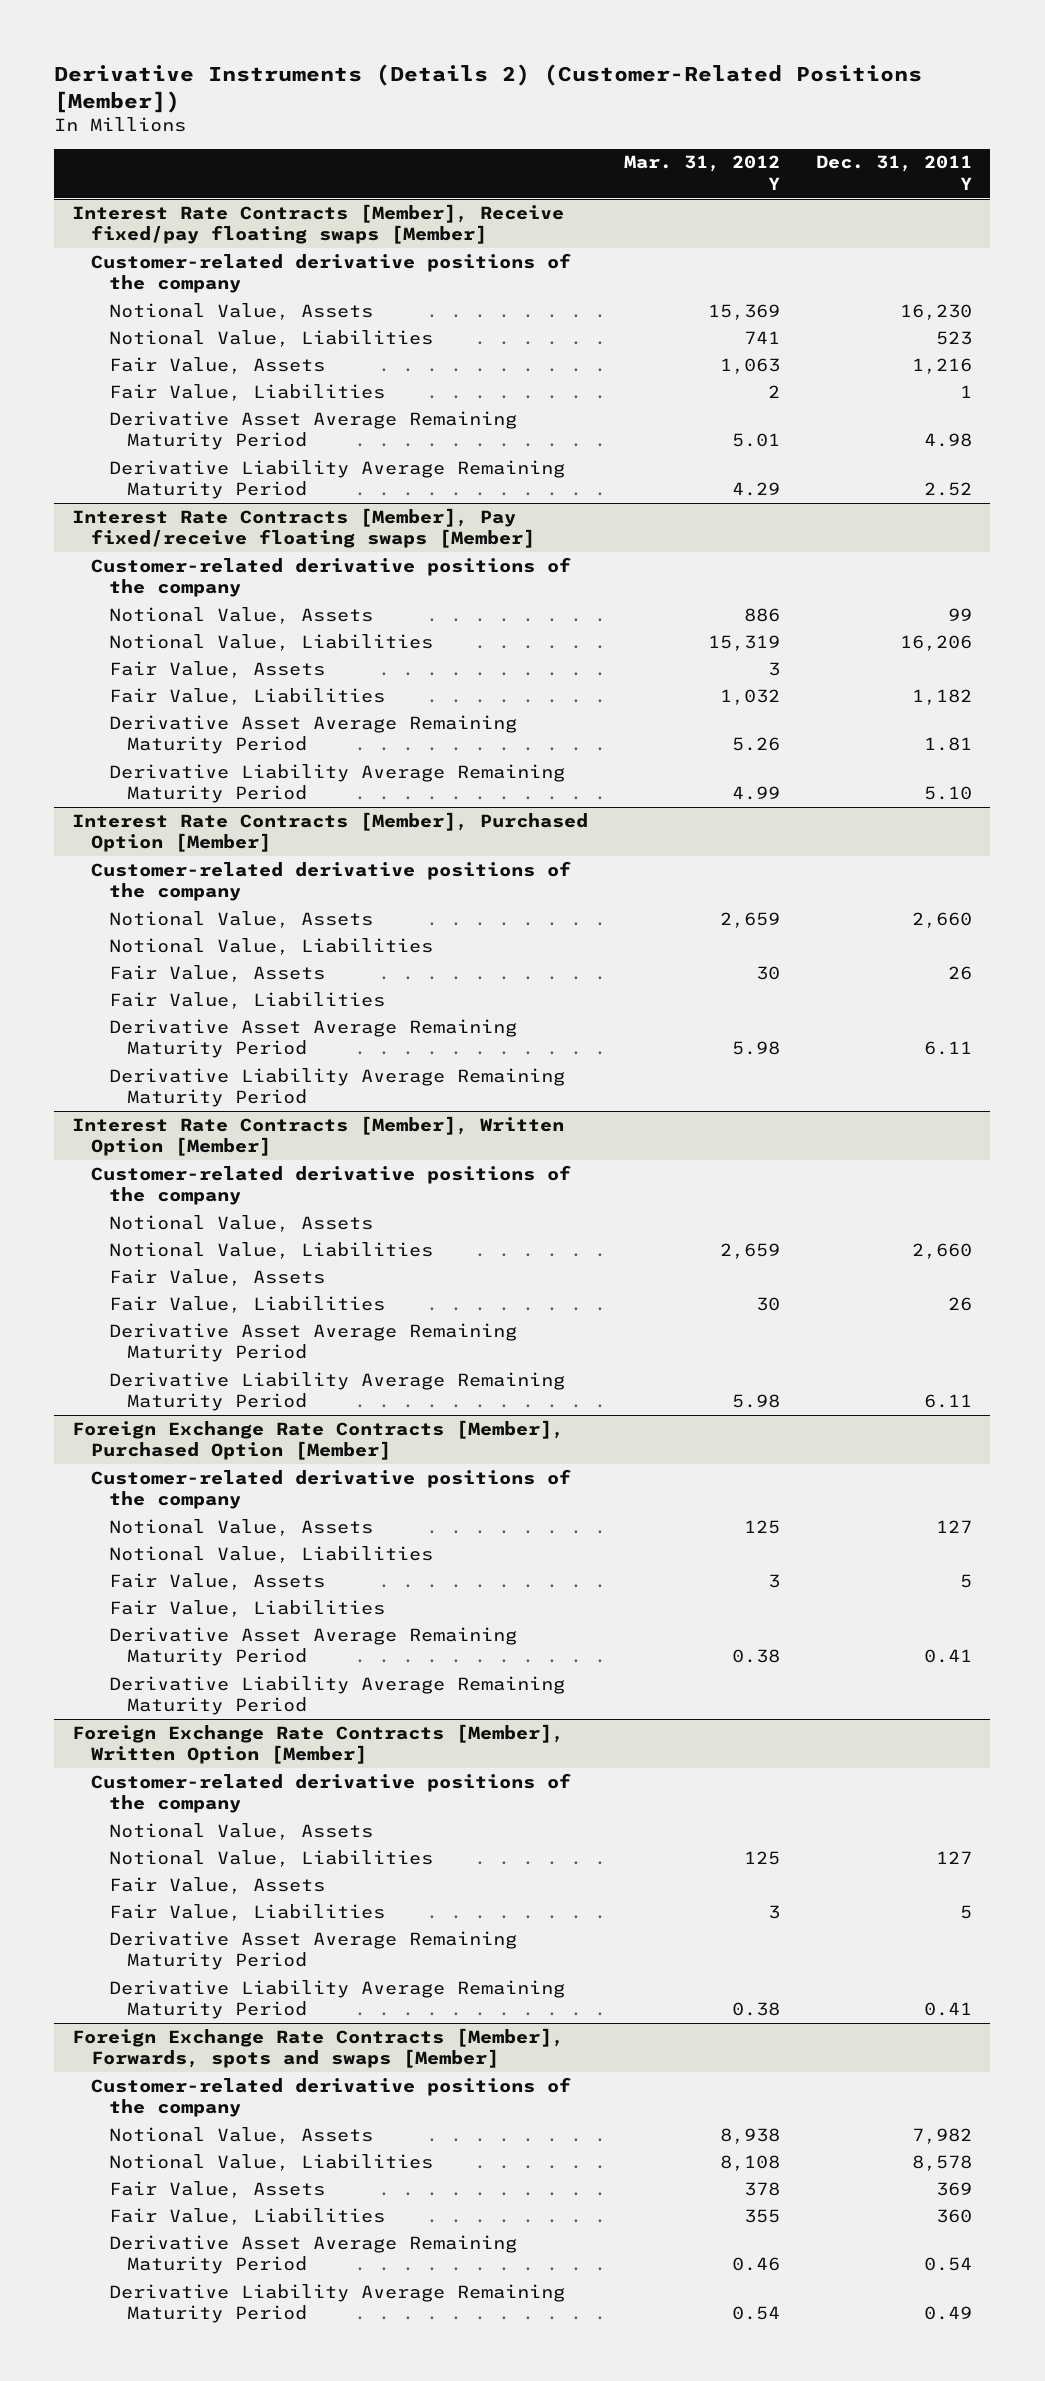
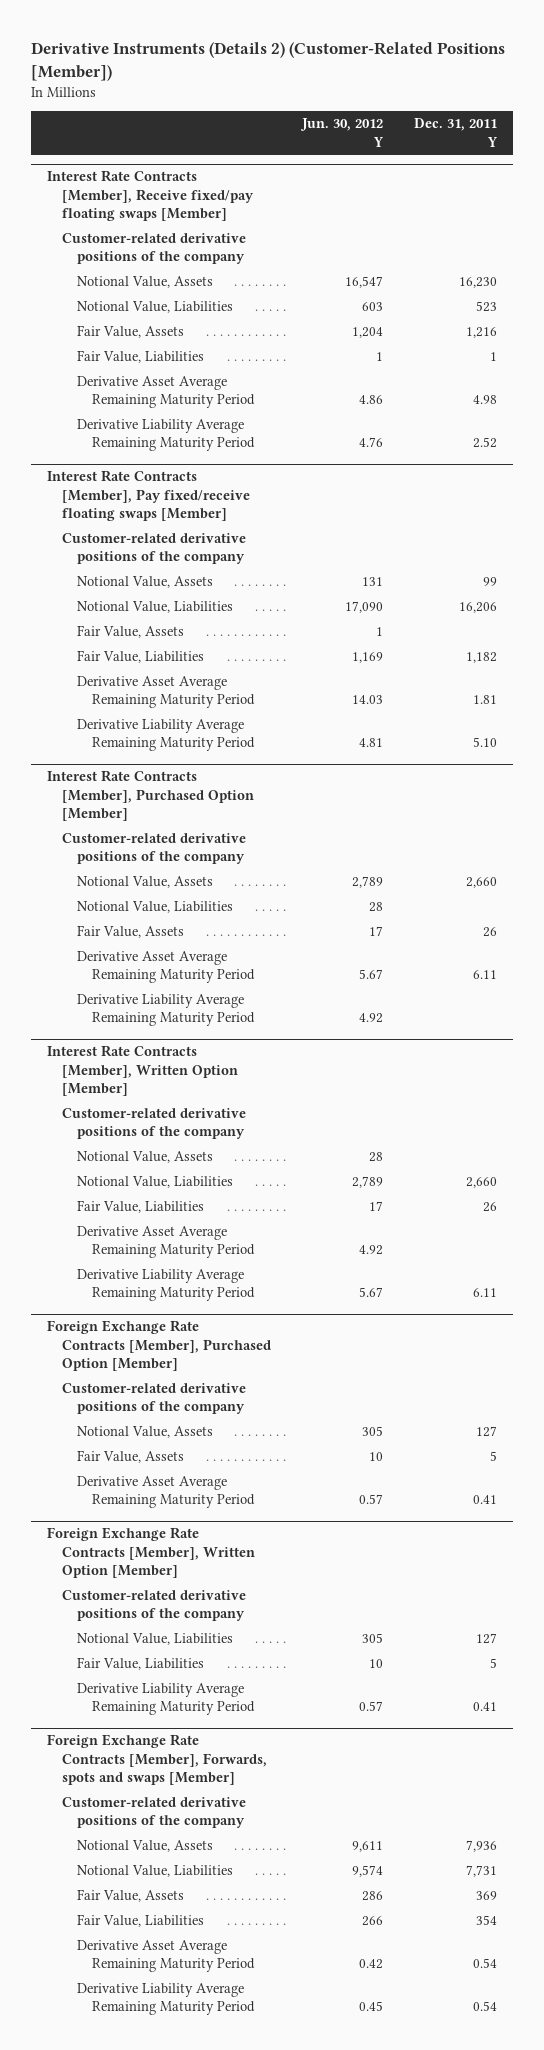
- | Mar. 31, 2012 Y | Dec. 31, 2011 Y
+ | Jun. 30, 2012 Y | Dec. 31, 2011 Y
@ Interest Rate Contracts [Member], Purchased Option [Member]
- Fair Value, Liabilities
@ Interest Rate Contracts [Member], Written Option [Member]
- Fair Value, Assets
@ Foreign Exchange Rate Contracts [Member], Purchased Option [Member]
- Notional Value, Liabilities
- Fair Value, Liabilities
- Derivative Liability Average Remaining Maturity Period
@ Foreign Exchange Rate Contracts [Member], Written Option [Member]
- Notional Value, Assets
- Fair Value, Assets
- Derivative Asset Average Remaining Maturity Period
@ Foreign Exchange Rate Contracts [Member], Forwards, spots and swaps [Member]
- Notional Value, Assets | 8,938 | 7,982
- Notional Value, Liabilities | 8,108 | 8,578
+ Notional Value, Assets | 9,611 | 7,936
+ Notional Value, Liabilities | 9,574 | 7,731
- Fair Value, Liabilities | 355 | 360
+ Fair Value, Liabilities | 266 | 354
- Derivative Liability Average Remaining Maturity Period | 0.54 | 0.49
+ Derivative Liability Average Remaining Maturity Period | 0.45 | 0.54

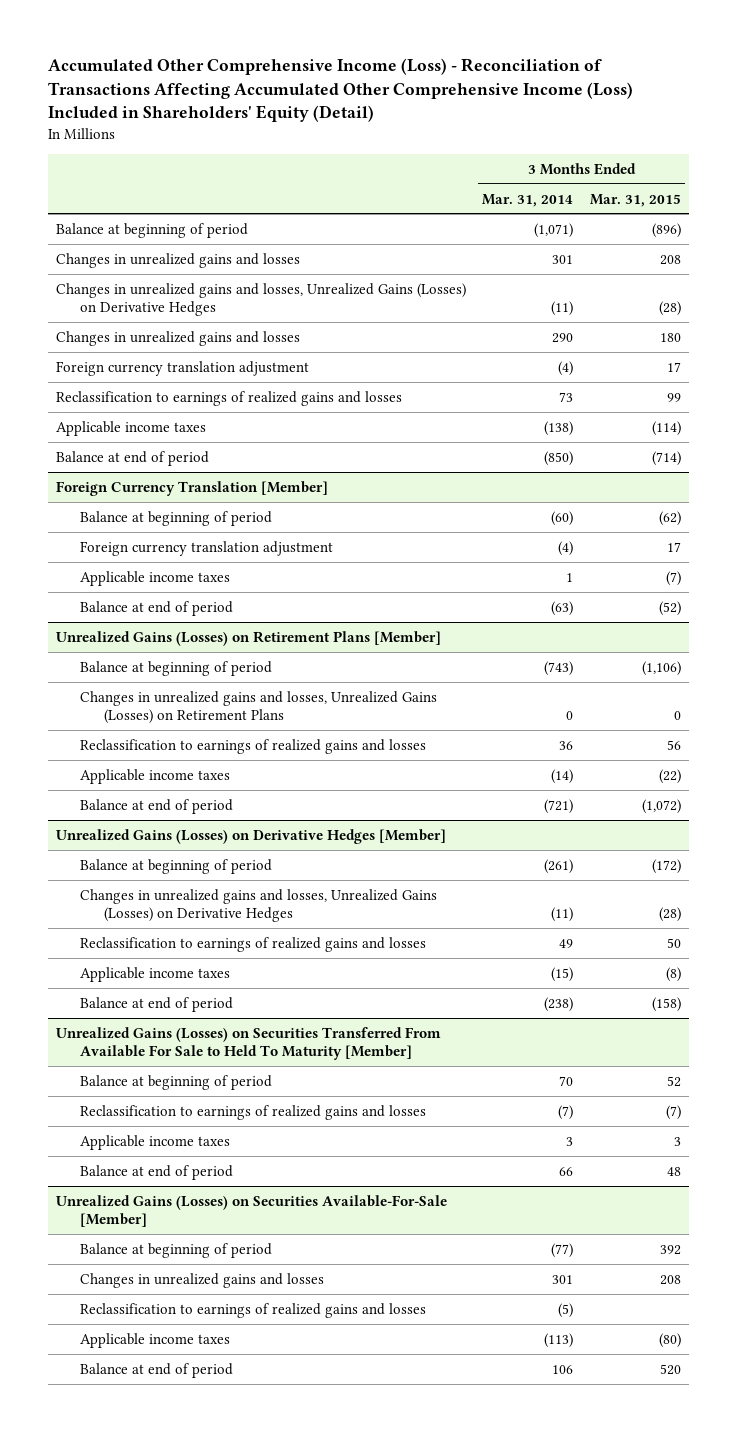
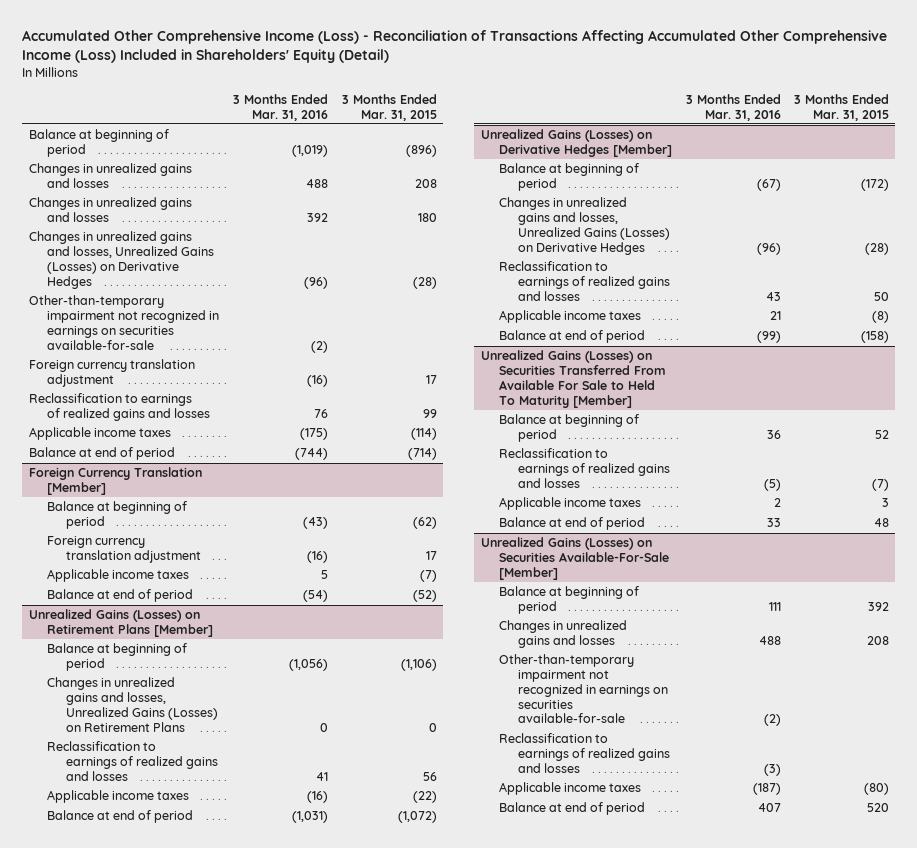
- | 3 Months Ended Mar. 31, 2014 | 3 Months Ended Mar. 31, 2015
+ | 3 Months Ended Mar. 31, 2016 | 3 Months Ended Mar. 31, 2015
moved down: Changes in unrealized gains and losses, Unrealized Gains (Losses) on Derivative Hedges | (96) | (28)
+ Other-than-temporary impairment not recognized in earnings on securities available-for-sale | (2) |
@ Unrealized Gains (Losses) on Securities Available-For-Sale [Member]
+ Other-than-temporary impairment not recognized in earnings on securities available-for-sale | (2) |

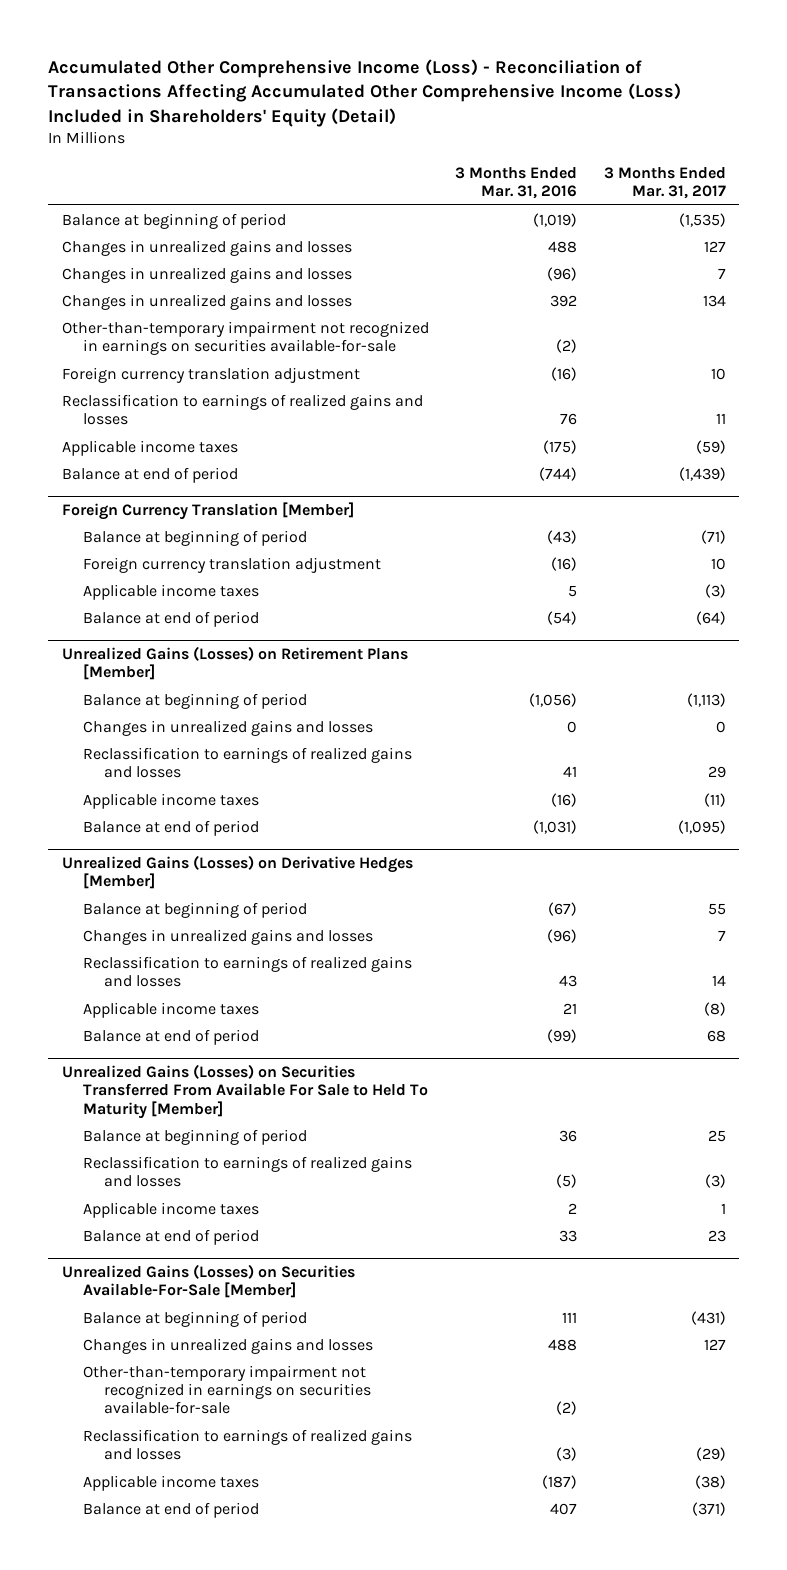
- | 3 Months Ended Mar. 31, 2016 | 3 Months Ended Mar. 31, 2015
+ | 3 Months Ended Mar. 31, 2016 | 3 Months Ended Mar. 31, 2017
+ Changes in unrealized gains and losses | (96) | 7
- Changes in unrealized gains and losses, Unrealized Gains (Losses) on Derivative Hedges | (96) | (28)
@ Unrealized Gains (Losses) on Retirement Plans [Member]
- Changes in unrealized gains and losses, Unrealized Gains (Losses) on Retirement Plans | 0 | 0
+ Changes in unrealized gains and losses | 0 | 0
@ Unrealized Gains (Losses) on Derivative Hedges [Member]
- Changes in unrealized gains and losses, Unrealized Gains (Losses) on Derivative Hedges | (96) | (28)
+ Changes in unrealized gains and losses | (96) | 7

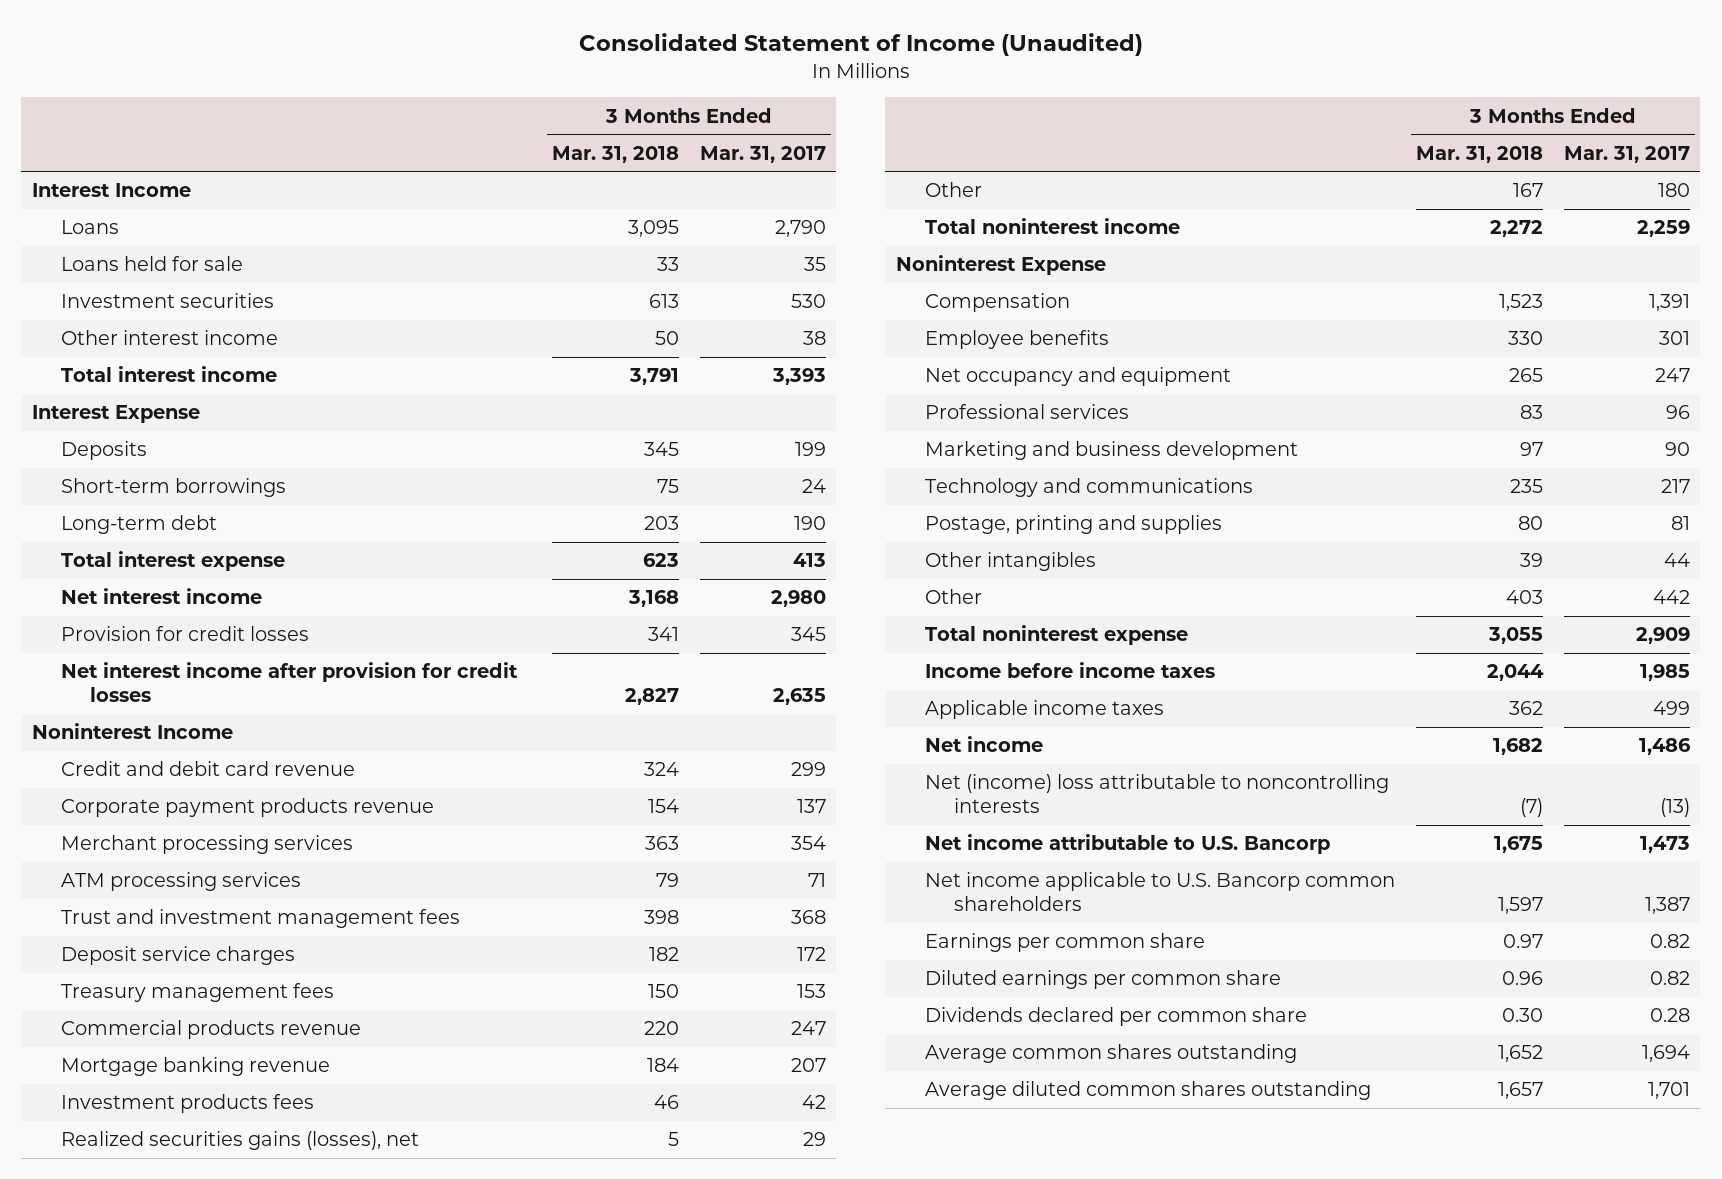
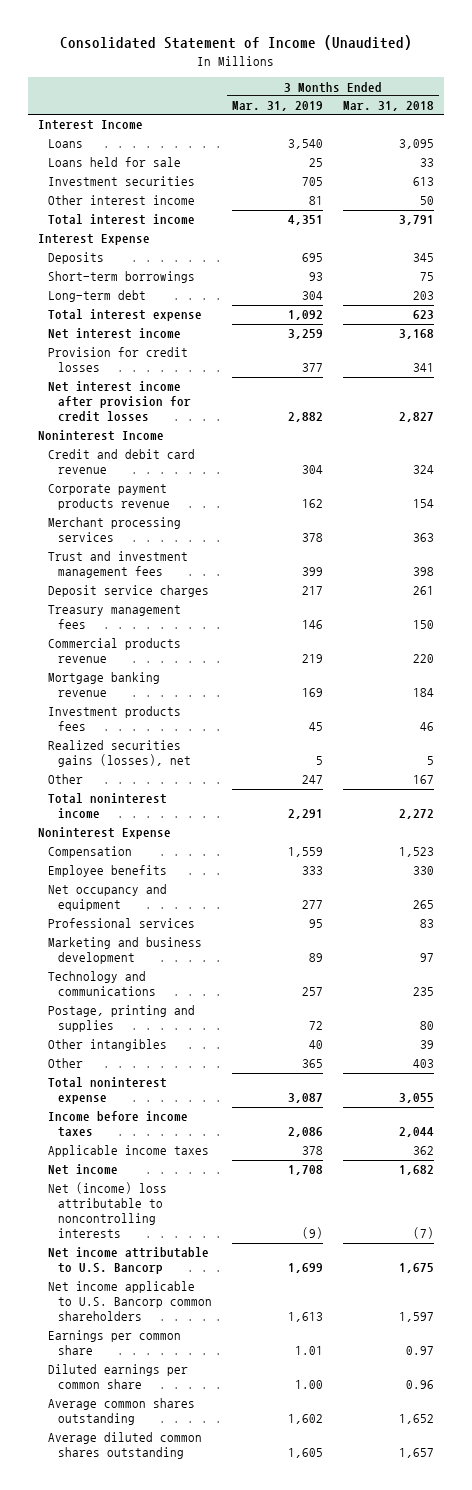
- | 3 Months Ended Mar. 31, 2018 | 3 Months Ended Mar. 31, 2017
+ | 3 Months Ended Mar. 31, 2019 | 3 Months Ended Mar. 31, 2018
- ATM processing services | 79 | 71
- Deposit service charges | 182 | 172
+ Deposit service charges | 217 | 261
- Dividends declared per common share | 0.30 | 0.28

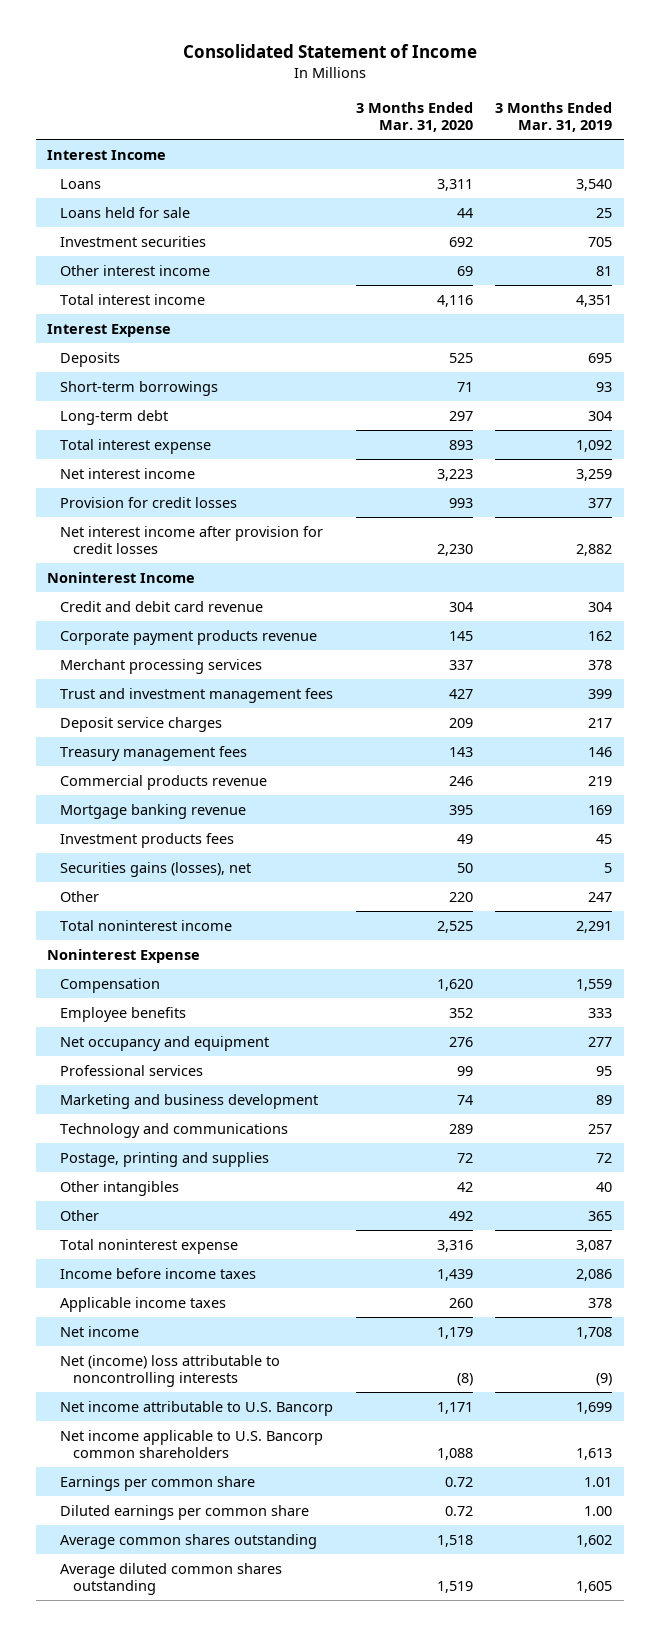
- Consolidated Statement of Income (Unaudited)
+ Consolidated Statement of Income
- | 3 Months Ended Mar. 31, 2019 | 3 Months Ended Mar. 31, 2018
+ | 3 Months Ended Mar. 31, 2020 | 3 Months Ended Mar. 31, 2019
- Realized securities gains (losses), net | 5 | 5
+ Securities gains (losses), net | 50 | 5

